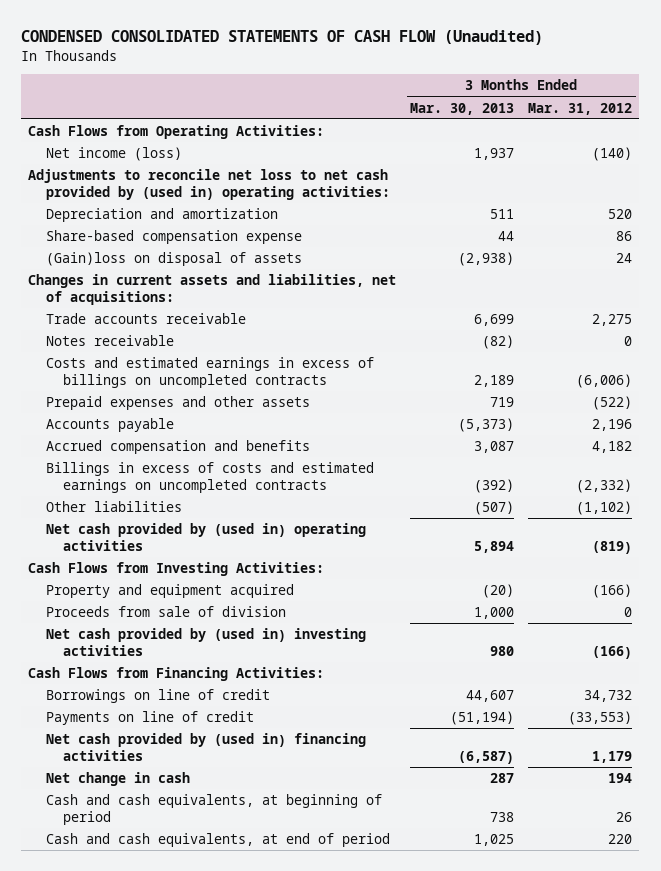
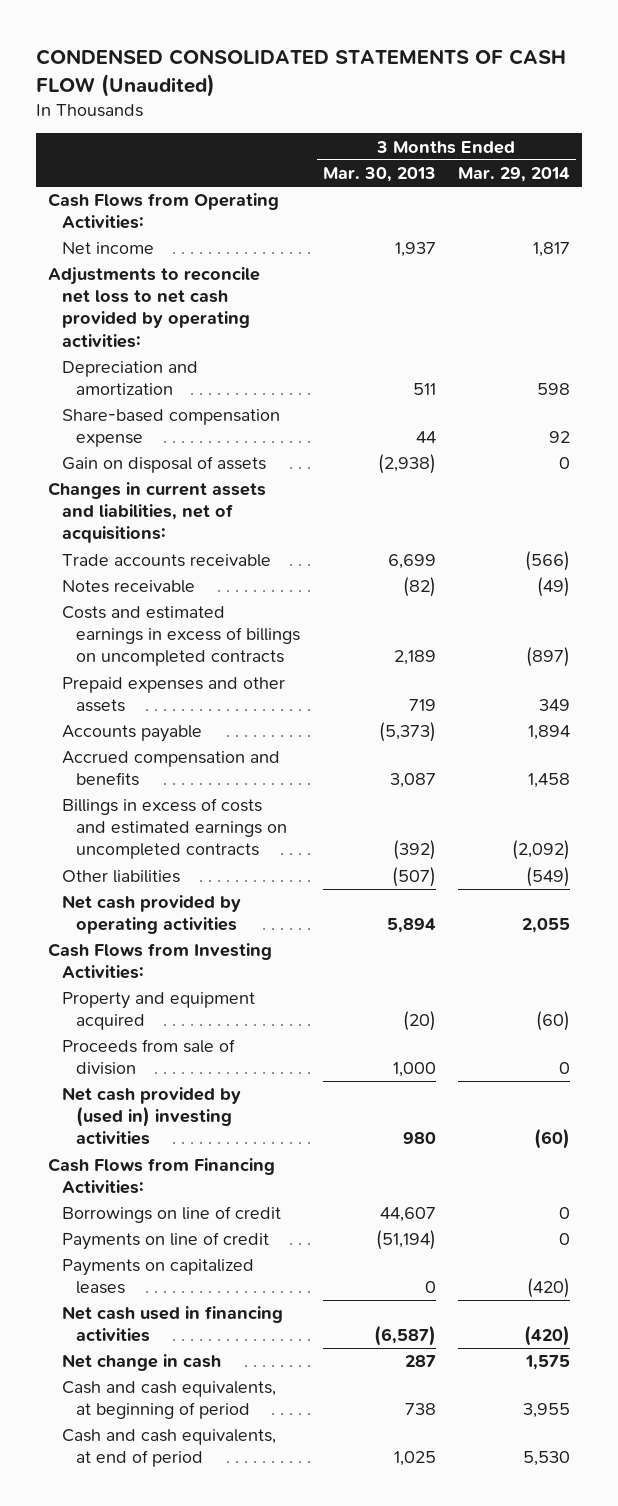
- | 3 Months Ended Mar. 30, 2013 | 3 Months Ended Mar. 31, 2012
+ | 3 Months Ended Mar. 30, 2013 | 3 Months Ended Mar. 29, 2014
- Net income (loss) | 1,937 | (140)
- Adjustments to reconcile net loss to net cash provided by (used in) operating activities:
+ Net income | 1,937 | 1,817
+ Adjustments to reconcile net loss to net cash provided by operating activities:
- (Gain)loss on disposal of assets | (2,938) | 24
+ Gain on disposal of assets | (2,938) | 0
- Net cash provided by (used in) operating activities | 5,894 | (819)
+ Net cash provided by operating activities | 5,894 | 2,055
- Net cash provided by (used in) financing activities | (6,587) | 1,179
+ Payments on capitalized leases | 0 | (420)
+ Net cash used in financing activities | (6,587) | (420)

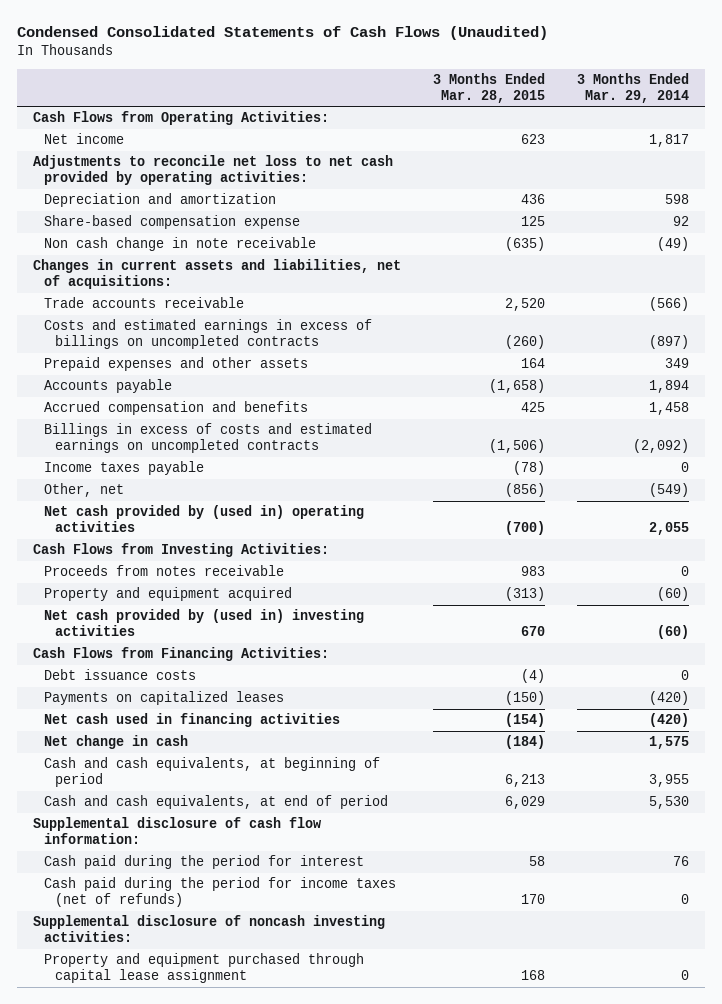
- CONDENSED CONSOLIDATED STATEMENTS OF CASH FLOW (Unaudited)
+ Condensed Consolidated Statements of Cash Flows (Unaudited)
- | 3 Months Ended Mar. 30, 2013 | 3 Months Ended Mar. 29, 2014
+ | 3 Months Ended Mar. 28, 2015 | 3 Months Ended Mar. 29, 2014
- Gain on disposal of assets | (2,938) | 0
+ Non cash change in note receivable | (635) | (49)
- Notes receivable | (82) | (49)
- Other liabilities | (507) | (549)
- Net cash provided by operating activities | 5,894 | 2,055
+ Income taxes payable | (78) | 0
+ Other, net | (856) | (549)
+ Net cash provided by (used in) operating activities | (700) | 2,055
+ Proceeds from notes receivable | 983 | 0
- Proceeds from sale of division | 1,000 | 0
- Borrowings on line of credit | 44,607 | 0
- Payments on line of credit | (51,194) | 0
+ Debt issuance costs | (4) | 0
+ Supplemental disclosure of cash flow information:
+ Cash paid during the period for interest | 58 | 76
+ Cash paid during the period for income taxes (net of refunds) | 170 | 0
+ Supplemental disclosure of noncash investing activities:
+ Property and equipment purchased through capital lease assignment | 168 | 0

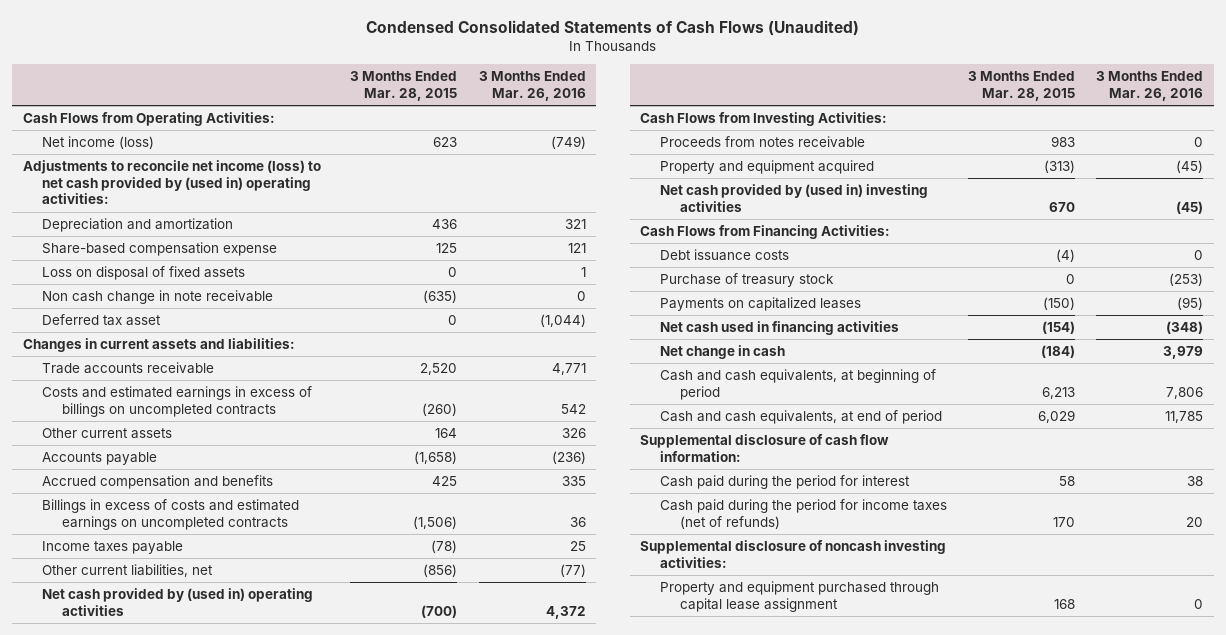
- | 3 Months Ended Mar. 28, 2015 | 3 Months Ended Mar. 29, 2014
+ | 3 Months Ended Mar. 28, 2015 | 3 Months Ended Mar. 26, 2016
- Net income | 623 | 1,817
- Adjustments to reconcile net loss to net cash provided by operating activities:
+ Net income (loss) | 623 | (749)
+ Adjustments to reconcile net income (loss) to net cash provided by (used in) operating activities:
+ Loss on disposal of fixed assets | 0 | 1
- Changes in current assets and liabilities, net of acquisitions:
+ Deferred tax asset | 0 | (1,044)
+ Changes in current assets and liabilities:
- Prepaid expenses and other assets | 164 | 349
+ Other current assets | 164 | 326
- Other, net | (856) | (549)
+ Other current liabilities, net | (856) | (77)
+ Purchase of treasury stock | 0 | (253)

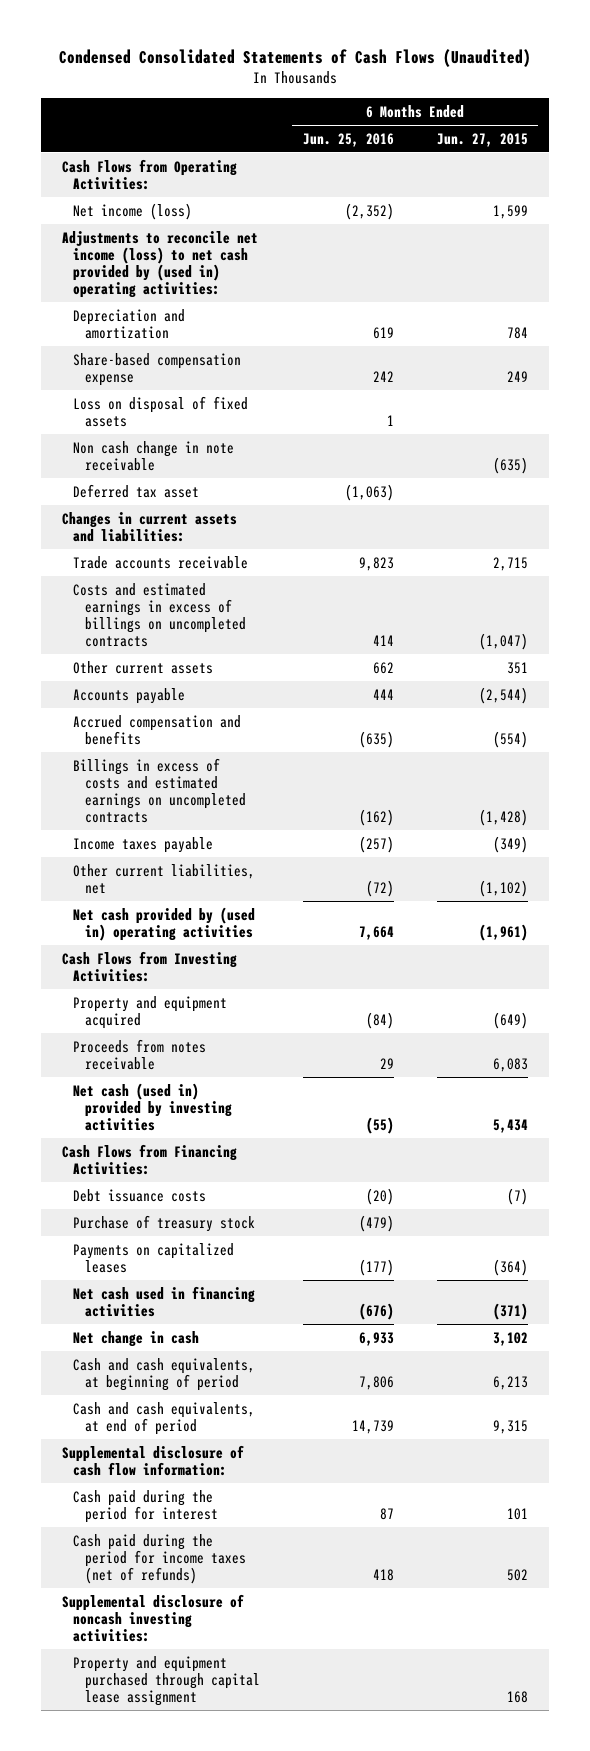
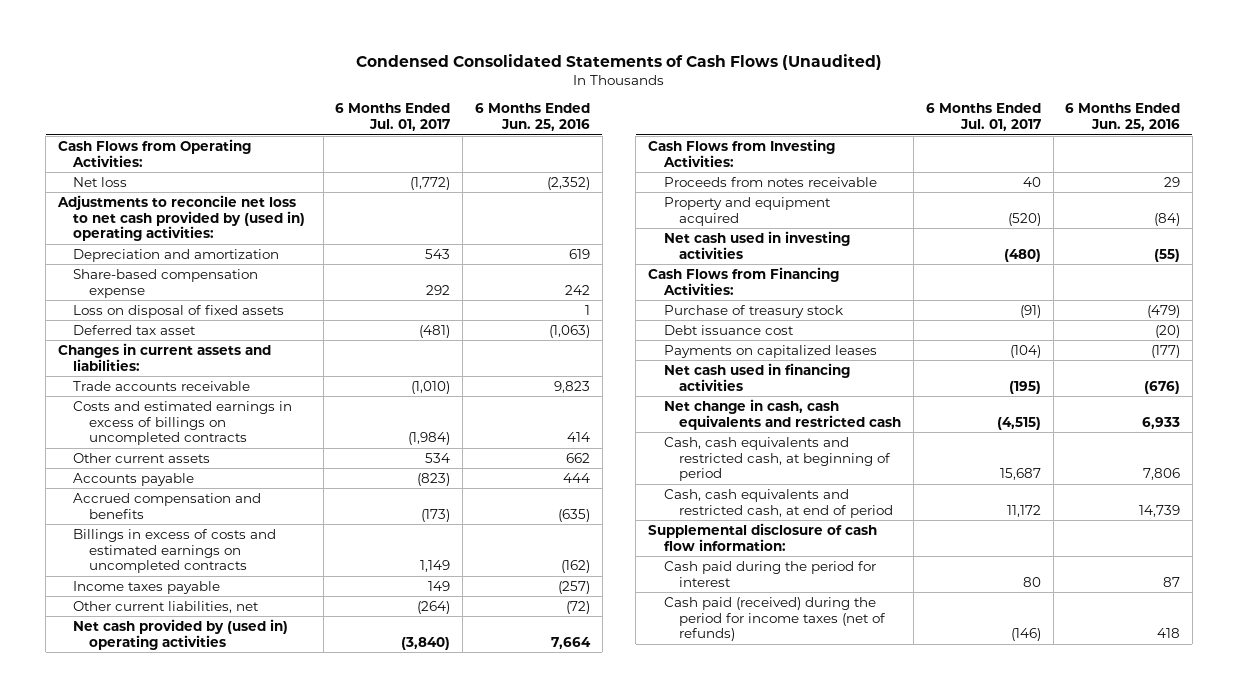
- | 6 Months Ended Jun. 25, 2016 | 6 Months Ended Jun. 27, 2015
+ | 6 Months Ended Jul. 01, 2017 | 6 Months Ended Jun. 25, 2016
- Net income (loss) | (2,352) | 1,599
- Adjustments to reconcile net income (loss) to net cash provided by (used in) operating activities:
+ Net loss | (1,772) | (2,352)
+ Adjustments to reconcile net loss to net cash provided by (used in) operating activities:
- Non cash change in note receivable | | (635)
- Net cash (used in) provided by investing activities | (55) | 5,434
moved down: Property and equipment acquired | (520) | (84)
+ Net cash used in investing activities | (480) | (55)
- Debt issuance costs | (20) | (7)
+ Debt issuance cost | | (20)
- Net change in cash | 6,933 | 3,102
- Cash and cash equivalents, at beginning of period | 7,806 | 6,213
- Cash and cash equivalents, at end of period | 14,739 | 9,315
+ Net change in cash, cash equivalents and restricted cash | (4,515) | 6,933
+ Cash, cash equivalents and restricted cash, at beginning of period | 15,687 | 7,806
+ Cash, cash equivalents and restricted cash, at end of period | 11,172 | 14,739
- Cash paid during the period for income taxes (net of refunds) | 418 | 502
- Supplemental disclosure of noncash investing activities:
- Property and equipment purchased through capital lease assignment | | 168
+ Cash paid (received) during the period for income taxes (net of refunds) | (146) | 418

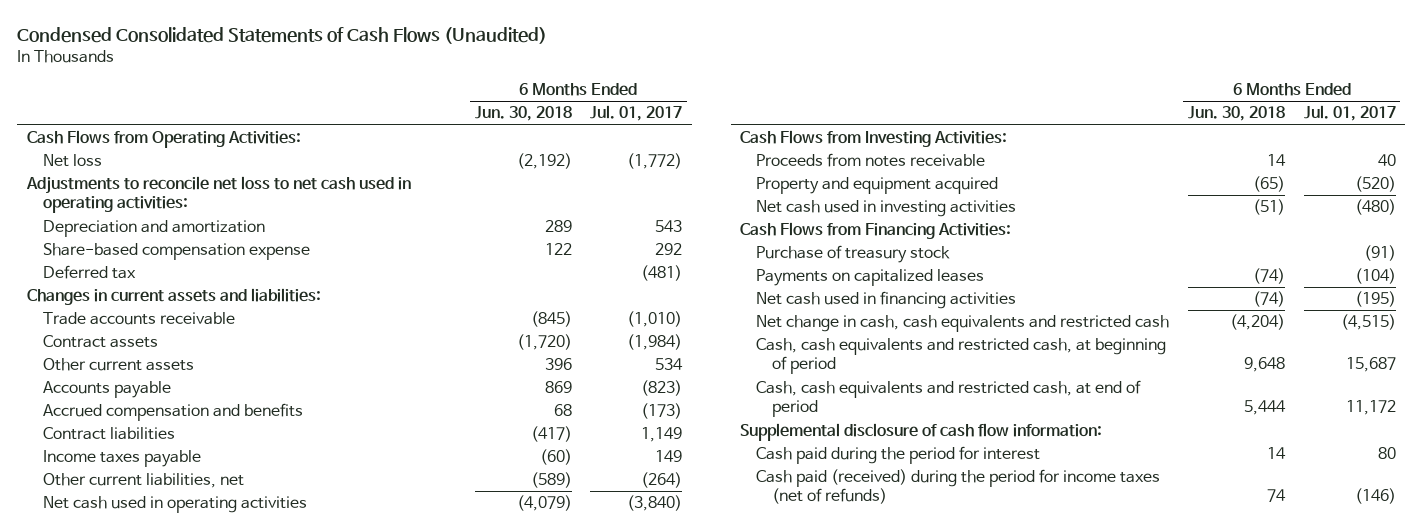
- | 6 Months Ended Jul. 01, 2017 | 6 Months Ended Jun. 25, 2016
+ | 6 Months Ended Jun. 30, 2018 | 6 Months Ended Jul. 01, 2017
- Adjustments to reconcile net loss to net cash provided by (used in) operating activities:
+ Adjustments to reconcile net loss to net cash used in operating activities:
- Loss on disposal of fixed assets | | 1
- Deferred tax asset | (481) | (1,063)
+ Deferred tax | | (481)
- Costs and estimated earnings in excess of billings on uncompleted contracts | (1,984) | 414
+ Contract assets | (1,720) | (1,984)
- Billings in excess of costs and estimated earnings on uncompleted contracts | 1,149 | (162)
+ Contract liabilities | (417) | 1,149
- Net cash provided by (used in) operating activities | (3,840) | 7,664
+ Net cash used in operating activities | (4,079) | (3,840)
- Debt issuance cost | | (20)

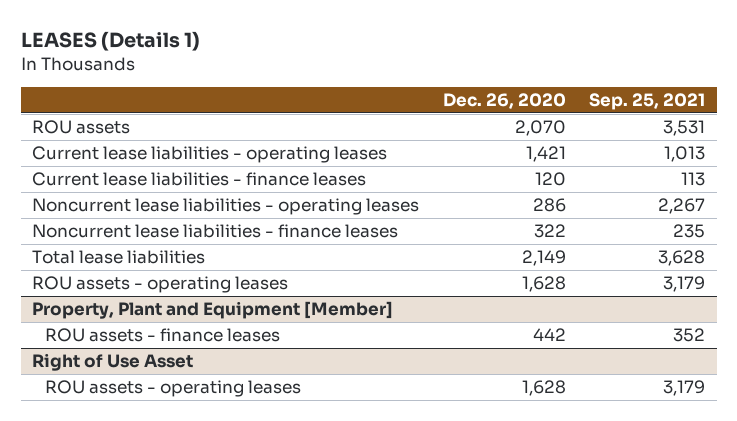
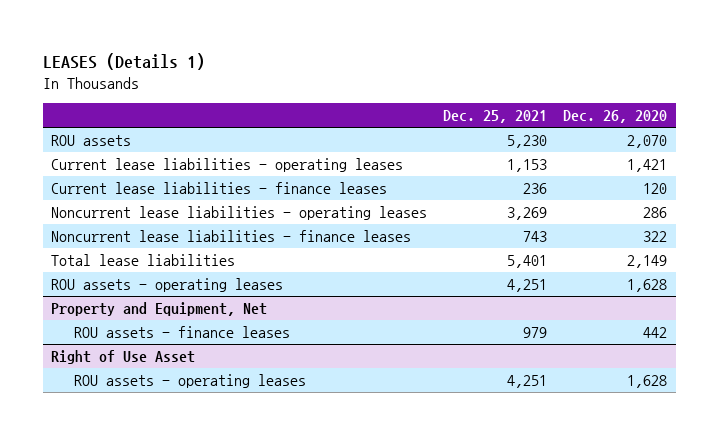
- | Dec. 26, 2020 | Sep. 25, 2021
+ | Dec. 25, 2021 | Dec. 26, 2020
- Property, Plant and Equipment [Member]
+ Property and Equipment, Net

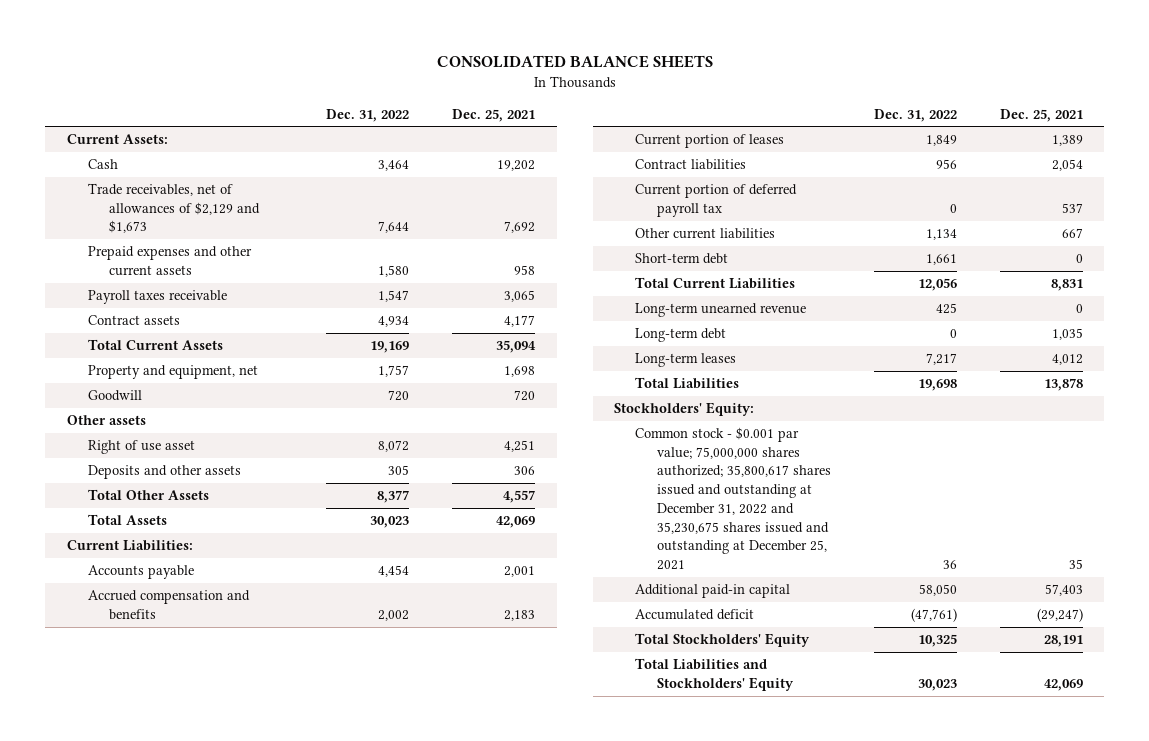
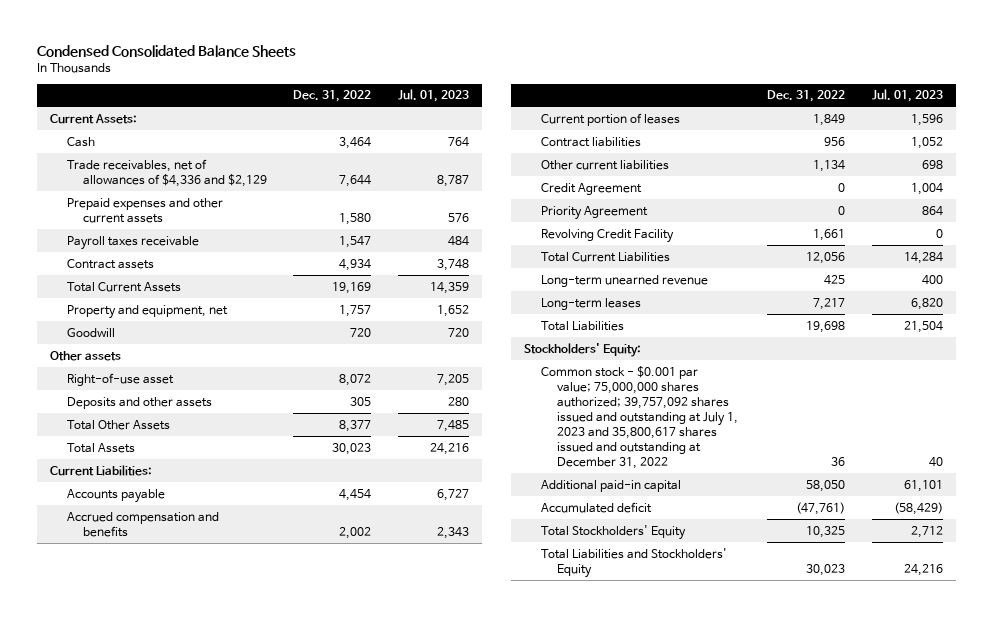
- CONSOLIDATED BALANCE SHEETS
+ Condensed Consolidated Balance Sheets
- | Dec. 31, 2022 | Dec. 25, 2021
+ | Dec. 31, 2022 | Jul. 01, 2023
- Trade receivables, net of allowances of $2,129 and $1,673 | 7,644 | 7,692
+ Trade receivables, net of allowances of $4,336 and $2,129 | 7,644 | 8,787
- Right of use asset | 8,072 | 4,251
+ Right-of-use asset | 8,072 | 7,205
- Current portion of deferred payroll tax | 0 | 537
- Short-term debt | 1,661 | 0
+ Credit Agreement | 0 | 1,004
+ Priority Agreement | 0 | 864
+ Revolving Credit Facility | 1,661 | 0
- Long-term debt | 0 | 1,035
- Common stock - $0.001 par value; 75,000,000 shares authorized; 35,800,617 shares issued and outstanding at December 31, 2022 and 35,230,675 shares issued and outstanding at December 25, 2021 | 36 | 35
+ Common stock - $0.001 par value; 75,000,000 shares authorized; 39,757,092 shares issued and outstanding at July 1, 2023 and 35,800,617 shares issued and outstanding at December 31, 2022 | 36 | 40

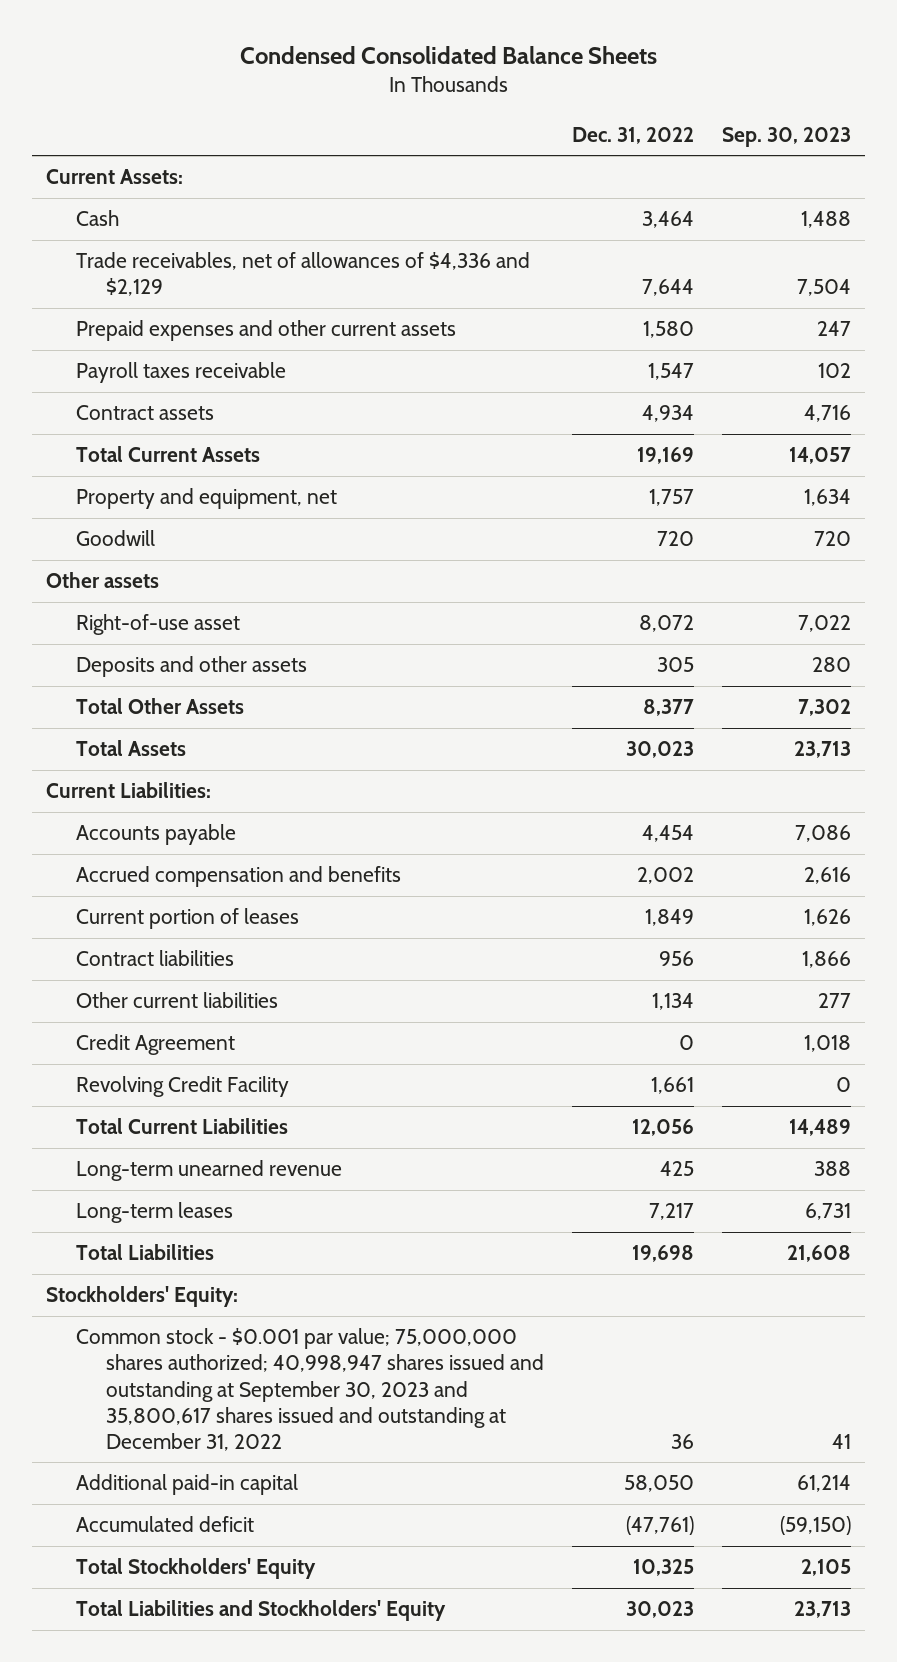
- | Dec. 31, 2022 | Jul. 01, 2023
+ | Dec. 31, 2022 | Sep. 30, 2023
- Priority Agreement | 0 | 864
- Common stock - $0.001 par value; 75,000,000 shares authorized; 39,757,092 shares issued and outstanding at July 1, 2023 and 35,800,617 shares issued and outstanding at December 31, 2022 | 36 | 40
+ Common stock - $0.001 par value; 75,000,000 shares authorized; 40,998,947 shares issued and outstanding at September 30, 2023 and 35,800,617 shares issued and outstanding at December 31, 2022 | 36 | 41

